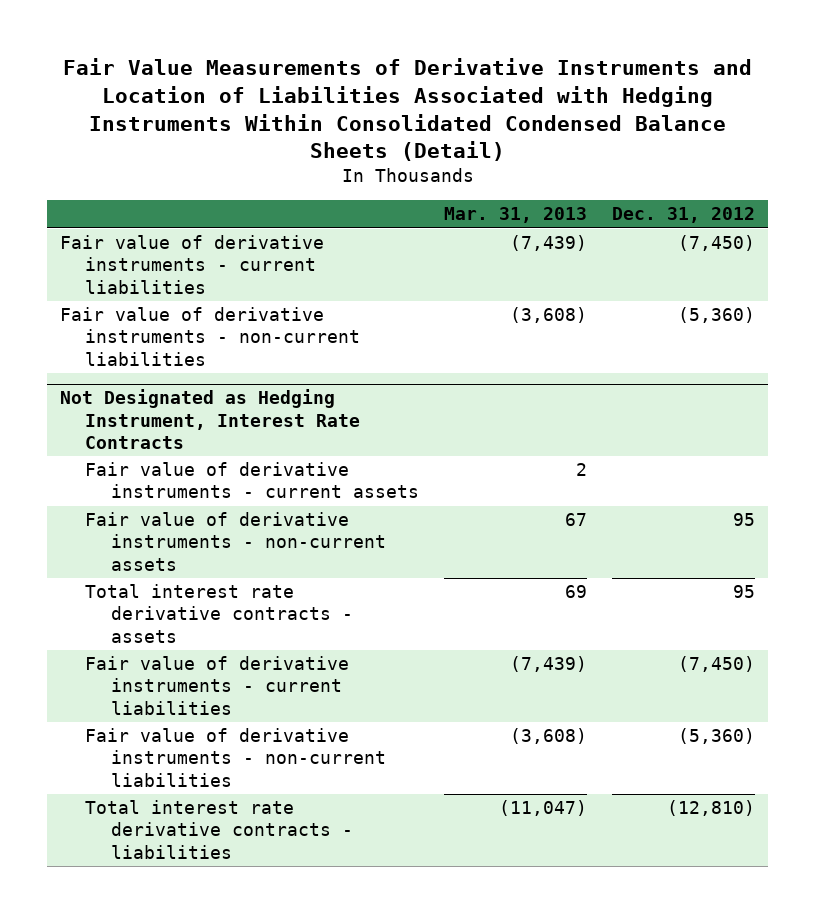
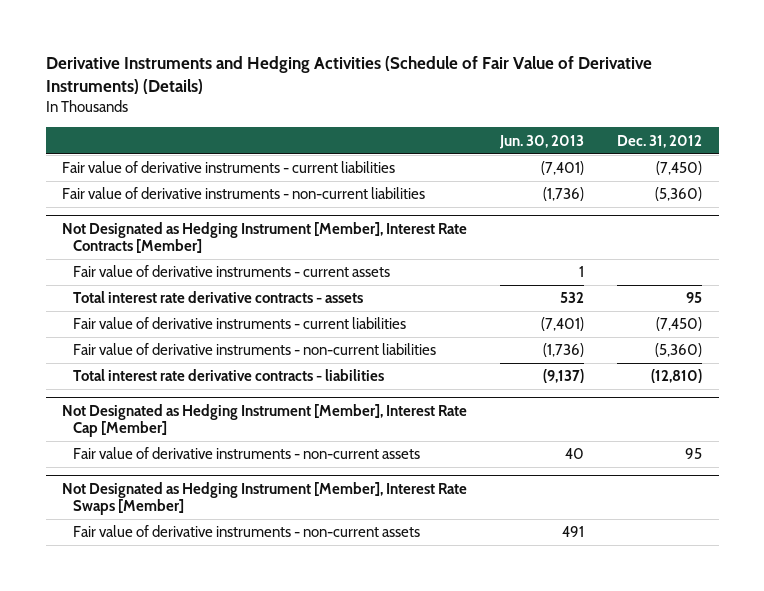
- Fair Value Measurements of Derivative Instruments and Location of Liabilities Associated with Hedging Instruments Within Consolidated Condensed Balance Sheets (Detail)
+ Derivative Instruments and Hedging Activities (Schedule of Fair Value of Derivative Instruments) (Details)
- | Mar. 31, 2013 | Dec. 31, 2012
+ | Jun. 30, 2013 | Dec. 31, 2012
- Not Designated as Hedging Instrument, Interest Rate Contracts
+ Not Designated as Hedging Instrument [Member], Interest Rate Contracts [Member]
- Fair value of derivative instruments - non-current assets | 67 | 95
+ Not Designated as Hedging Instrument [Member], Interest Rate Cap [Member]
+ Fair value of derivative instruments - non-current assets | 40 | 95
+ Not Designated as Hedging Instrument [Member], Interest Rate Swaps [Member]
+ Fair value of derivative instruments - non-current assets | 491 |

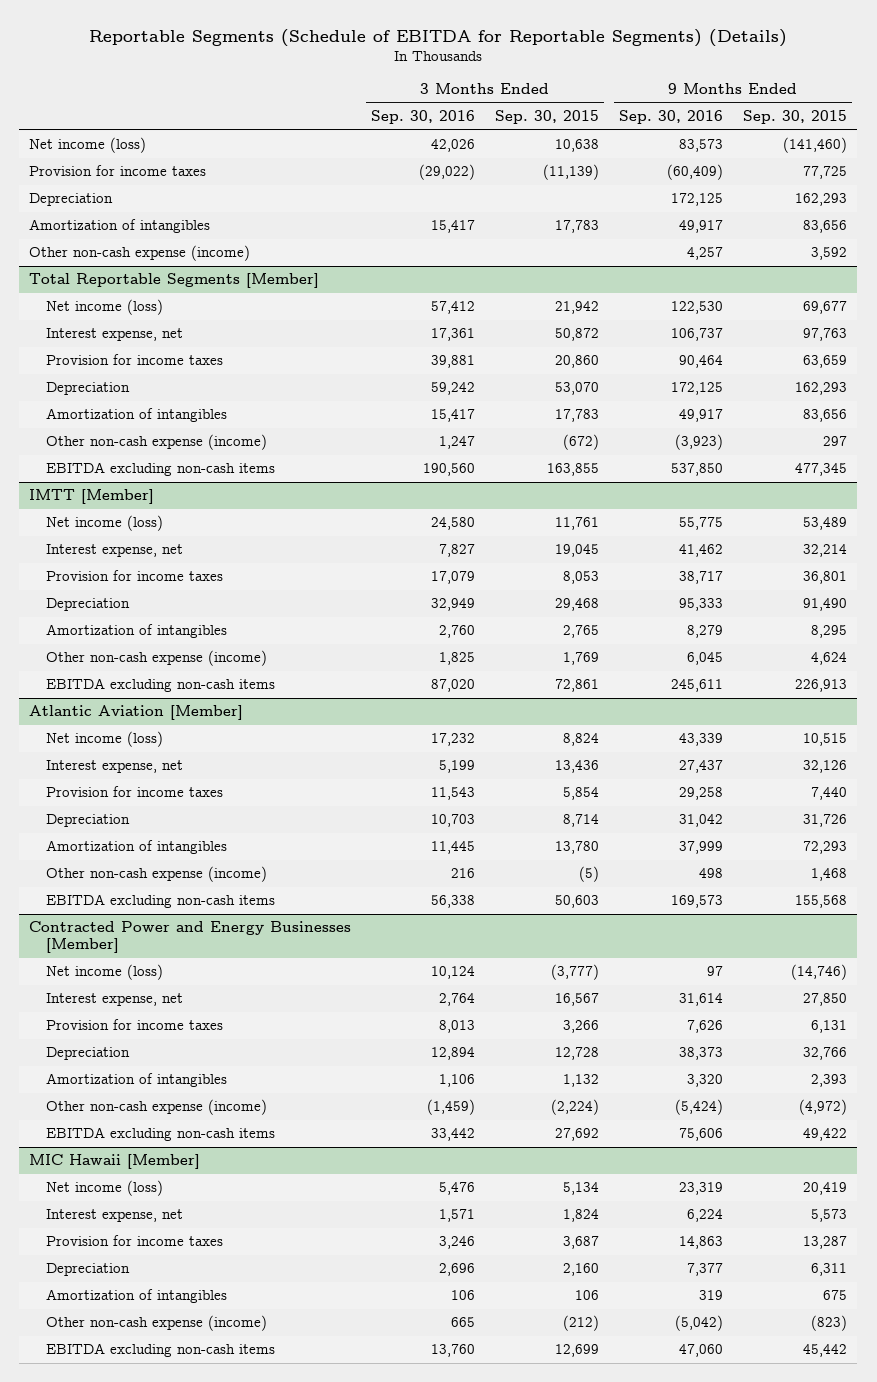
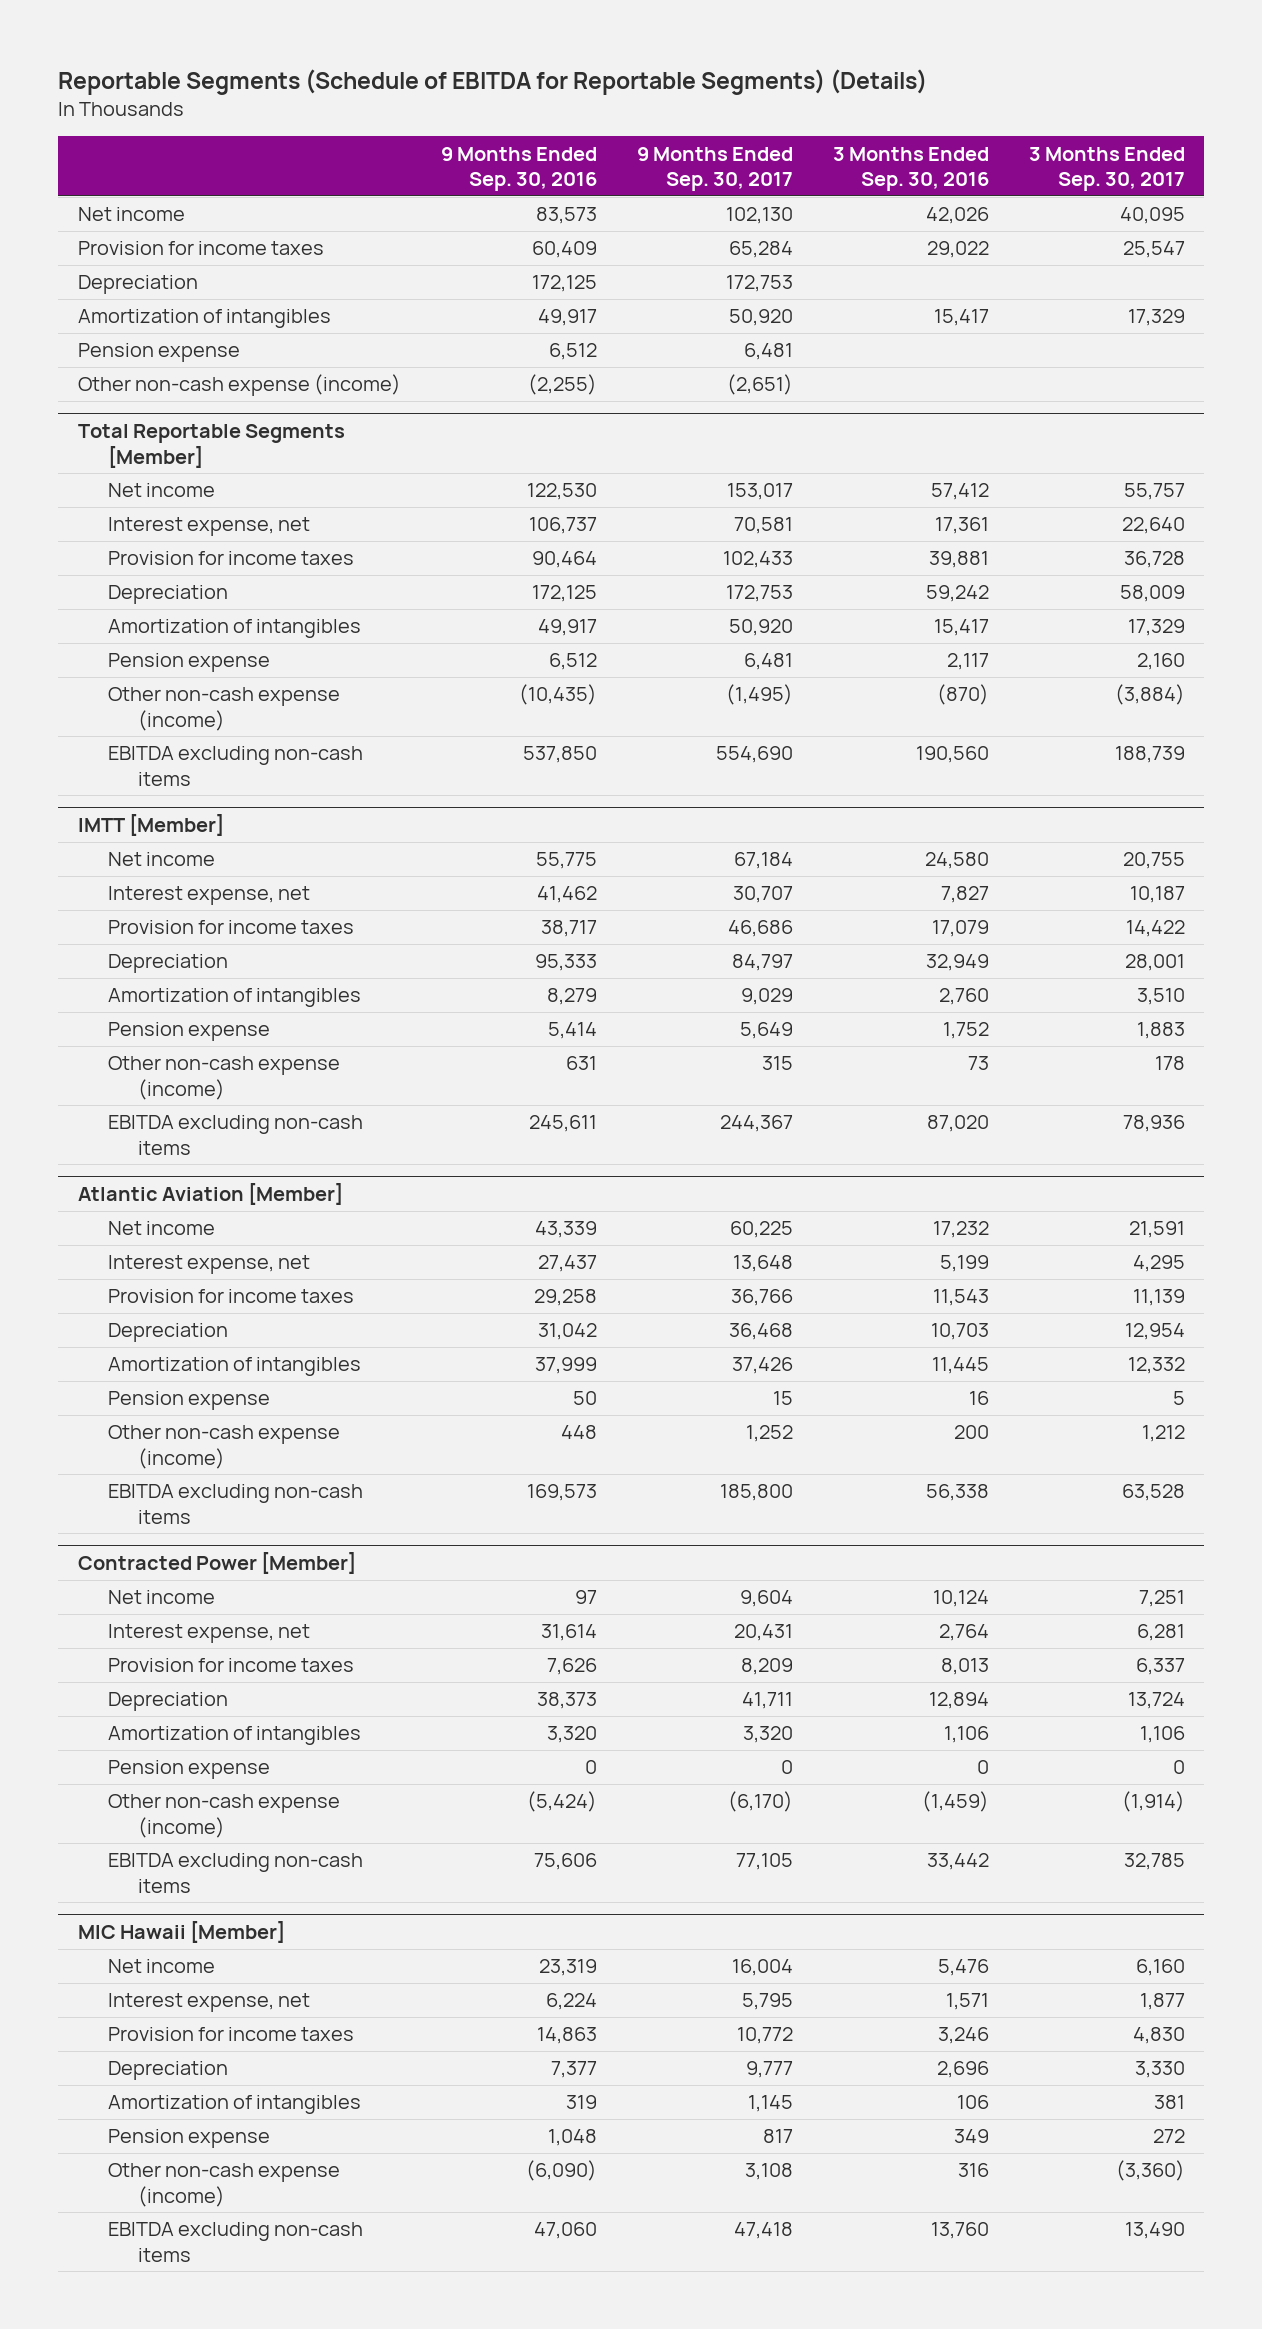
- | 3 Months Ended Sep. 30, 2016 | 3 Months Ended Sep. 30, 2015 | 9 Months Ended Sep. 30, 2016 | 9 Months Ended Sep. 30, 2015
+ | 9 Months Ended Sep. 30, 2016 | 9 Months Ended Sep. 30, 2017 | 3 Months Ended Sep. 30, 2016 | 3 Months Ended Sep. 30, 2017
- Net income (loss) | 42,026 | 10,638 | 83,573 | (141,460)
- Provision for income taxes | (29,022) | (11,139) | (60,409) | 77,725
+ Net income | 83,573 | 102,130 | 42,026 | 40,095
+ Provision for income taxes | 60,409 | 65,284 | 29,022 | 25,547
- Other non-cash expense (income) | | | 4,257 | 3,592
+ Pension expense | 6,512 | 6,481 | |
+ Other non-cash expense (income) | (2,255) | (2,651) | |
@ Total Reportable Segments [Member]
- Net income (loss) | 57,412 | 21,942 | 122,530 | 69,677
+ Net income | 122,530 | 153,017 | 57,412 | 55,757
- Other non-cash expense (income) | 1,247 | (672) | (3,923) | 297
+ Pension expense | 6,512 | 6,481 | 2,117 | 2,160
+ Other non-cash expense (income) | (10,435) | (1,495) | (870) | (3,884)
@ IMTT [Member]
- Net income (loss) | 24,580 | 11,761 | 55,775 | 53,489
+ Net income | 55,775 | 67,184 | 24,580 | 20,755
- Other non-cash expense (income) | 1,825 | 1,769 | 6,045 | 4,624
+ Pension expense | 5,414 | 5,649 | 1,752 | 1,883
+ Other non-cash expense (income) | 631 | 315 | 73 | 178
@ Atlantic Aviation [Member]
- Net income (loss) | 17,232 | 8,824 | 43,339 | 10,515
+ Net income | 43,339 | 60,225 | 17,232 | 21,591
- Other non-cash expense (income) | 216 | (5) | 498 | 1,468
+ Pension expense | 50 | 15 | 16 | 5
+ Other non-cash expense (income) | 448 | 1,252 | 200 | 1,212
- Contracted Power and Energy Businesses [Member]
- Net income (loss) | 10,124 | (3,777) | 97 | (14,746)
+ Contracted Power [Member]
+ Net income | 97 | 9,604 | 10,124 | 7,251
+ Pension expense | 0 | 0 | 0 | 0
@ MIC Hawaii [Member]
- Net income (loss) | 5,476 | 5,134 | 23,319 | 20,419
+ Net income | 23,319 | 16,004 | 5,476 | 6,160
- Other non-cash expense (income) | 665 | (212) | (5,042) | (823)
+ Pension expense | 1,048 | 817 | 349 | 272
+ Other non-cash expense (income) | (6,090) | 3,108 | 316 | (3,360)

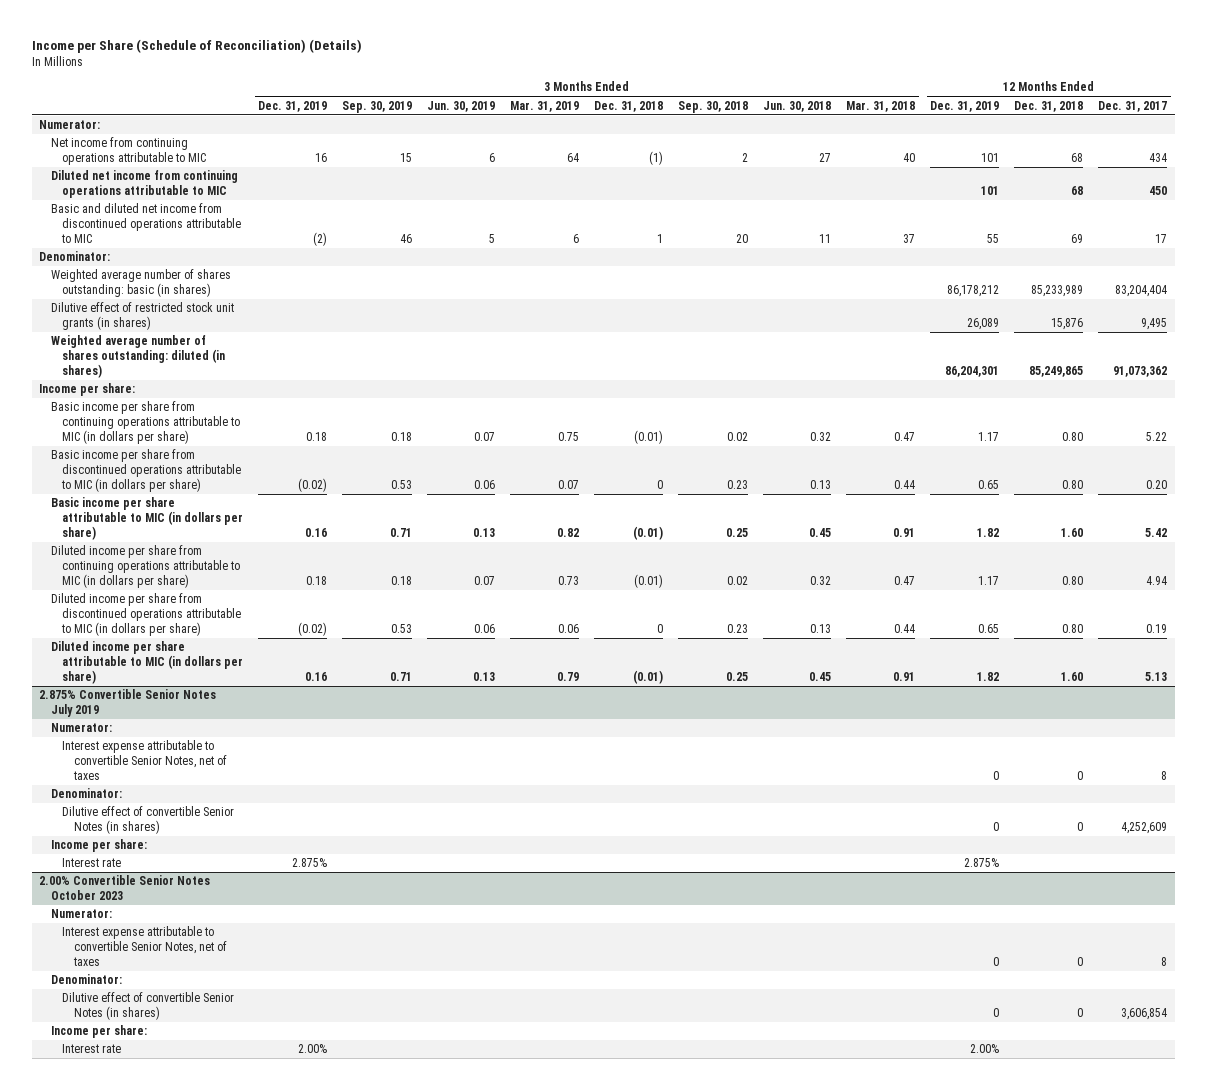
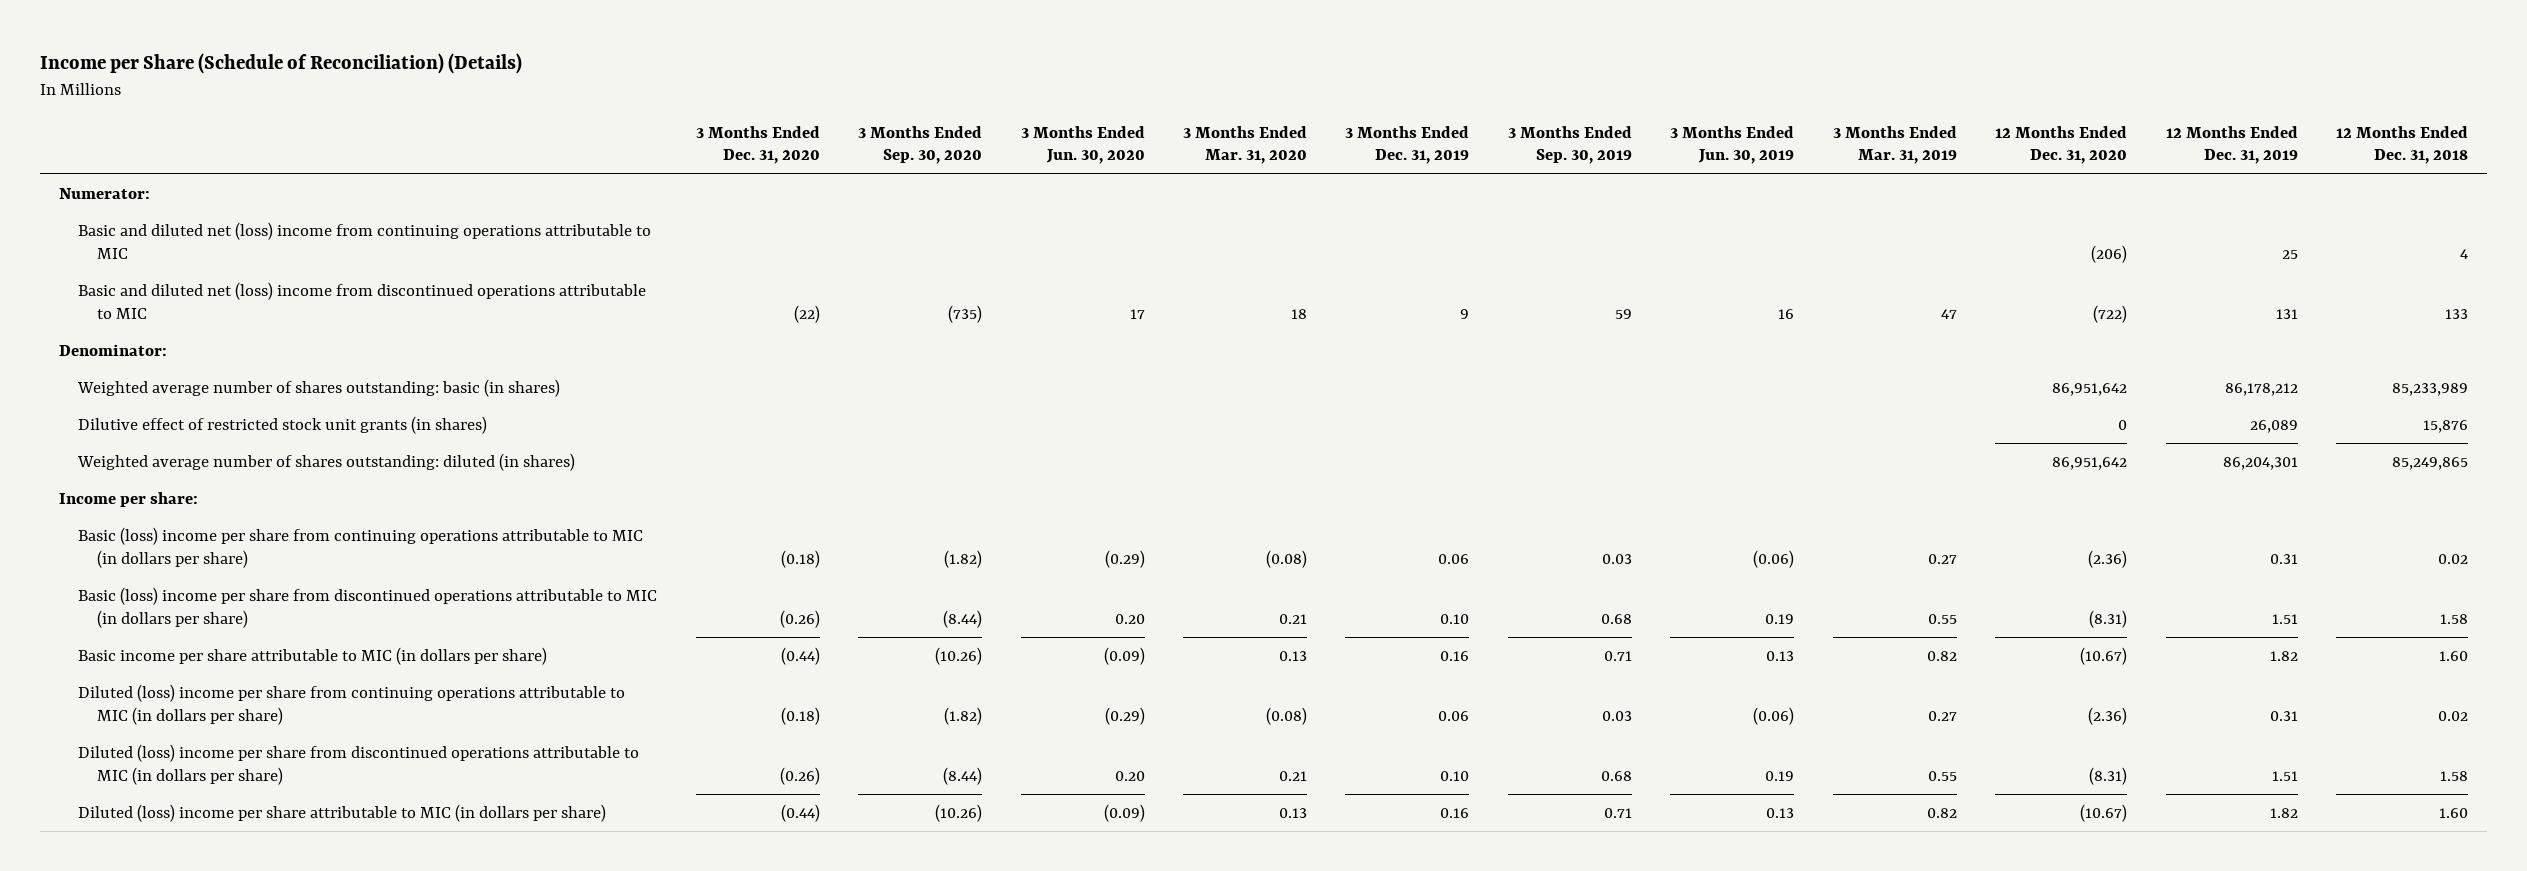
- | 3 Months Ended Dec. 31, 2019 | 3 Months Ended Sep. 30, 2019 | 3 Months Ended Jun. 30, 2019 | 3 Months Ended Mar. 31, 2019 | 3 Months Ended Dec. 31, 2018 | 3 Months Ended Sep. 30, 2018 | 3 Months Ended Jun. 30, 2018 | 3 Months Ended Mar. 31, 2018 | 12 Months Ended Dec. 31, 2019 | 12 Months Ended Dec. 31, 2018 | 12 Months Ended Dec. 31, 2017
+ | 3 Months Ended Dec. 31, 2020 | 3 Months Ended Sep. 30, 2020 | 3 Months Ended Jun. 30, 2020 | 3 Months Ended Mar. 31, 2020 | 3 Months Ended Dec. 31, 2019 | 3 Months Ended Sep. 30, 2019 | 3 Months Ended Jun. 30, 2019 | 3 Months Ended Mar. 31, 2019 | 12 Months Ended Dec. 31, 2020 | 12 Months Ended Dec. 31, 2019 | 12 Months Ended Dec. 31, 2018
- Net income from continuing operations attributable to MIC | 16 | 15 | 6 | 64 | (1) | 2 | 27 | 40 | 101 | 68 | 434
- Diluted net income from continuing operations attributable to MIC | | | | | | | | | 101 | 68 | 450
- Basic and diluted net income from discontinued operations attributable to MIC | (2) | 46 | 5 | 6 | 1 | 20 | 11 | 37 | 55 | 69 | 17
+ Basic and diluted net (loss) income from continuing operations attributable to MIC | | | | | | | | | (206) | 25 | 4
+ Basic and diluted net (loss) income from discontinued operations attributable to MIC | (22) | (735) | 17 | 18 | 9 | 59 | 16 | 47 | (722) | 131 | 133
- Basic income per share from continuing operations attributable to MIC (in dollars per share) | 0.18 | 0.18 | 0.07 | 0.75 | (0.01) | 0.02 | 0.32 | 0.47 | 1.17 | 0.80 | 5.22
- Basic income per share from discontinued operations attributable to MIC (in dollars per share) | (0.02) | 0.53 | 0.06 | 0.07 | 0 | 0.23 | 0.13 | 0.44 | 0.65 | 0.80 | 0.20
+ Basic (loss) income per share from continuing operations attributable to MIC (in dollars per share) | (0.18) | (1.82) | (0.29) | (0.08) | 0.06 | 0.03 | (0.06) | 0.27 | (2.36) | 0.31 | 0.02
+ Basic (loss) income per share from discontinued operations attributable to MIC (in dollars per share) | (0.26) | (8.44) | 0.20 | 0.21 | 0.10 | 0.68 | 0.19 | 0.55 | (8.31) | 1.51 | 1.58
- Diluted income per share from continuing operations attributable to MIC (in dollars per share) | 0.18 | 0.18 | 0.07 | 0.73 | (0.01) | 0.02 | 0.32 | 0.47 | 1.17 | 0.80 | 4.94
- Diluted income per share from discontinued operations attributable to MIC (in dollars per share) | (0.02) | 0.53 | 0.06 | 0.06 | 0 | 0.23 | 0.13 | 0.44 | 0.65 | 0.80 | 0.19
- Diluted income per share attributable to MIC (in dollars per share) | 0.16 | 0.71 | 0.13 | 0.79 | (0.01) | 0.25 | 0.45 | 0.91 | 1.82 | 1.60 | 5.13
- 2.875% Convertible Senior Notes July 2019
- Numerator:
- Interest expense attributable to convertible Senior Notes, net of taxes | | | | | | | | | 0 | 0 | 8
- Denominator:
- Dilutive effect of convertible Senior Notes (in shares) | | | | | | | | | 0 | 0 | 4,252,609
- Income per share:
- Interest rate | 2.875% | | | | | | | | 2.875% | |
- 2.00% Convertible Senior Notes October 2023
- Numerator:
- Interest expense attributable to convertible Senior Notes, net of taxes | | | | | | | | | 0 | 0 | 8
- Denominator:
- Dilutive effect of convertible Senior Notes (in shares) | | | | | | | | | 0 | 0 | 3,606,854
- Income per share:
- Interest rate | 2.00% | | | | | | | | 2.00% | |
+ Diluted (loss) income per share from continuing operations attributable to MIC (in dollars per share) | (0.18) | (1.82) | (0.29) | (0.08) | 0.06 | 0.03 | (0.06) | 0.27 | (2.36) | 0.31 | 0.02
+ Diluted (loss) income per share from discontinued operations attributable to MIC (in dollars per share) | (0.26) | (8.44) | 0.20 | 0.21 | 0.10 | 0.68 | 0.19 | 0.55 | (8.31) | 1.51 | 1.58
+ Diluted (loss) income per share attributable to MIC (in dollars per share) | (0.44) | (10.26) | (0.09) | 0.13 | 0.16 | 0.71 | 0.13 | 0.82 | (10.67) | 1.82 | 1.60

